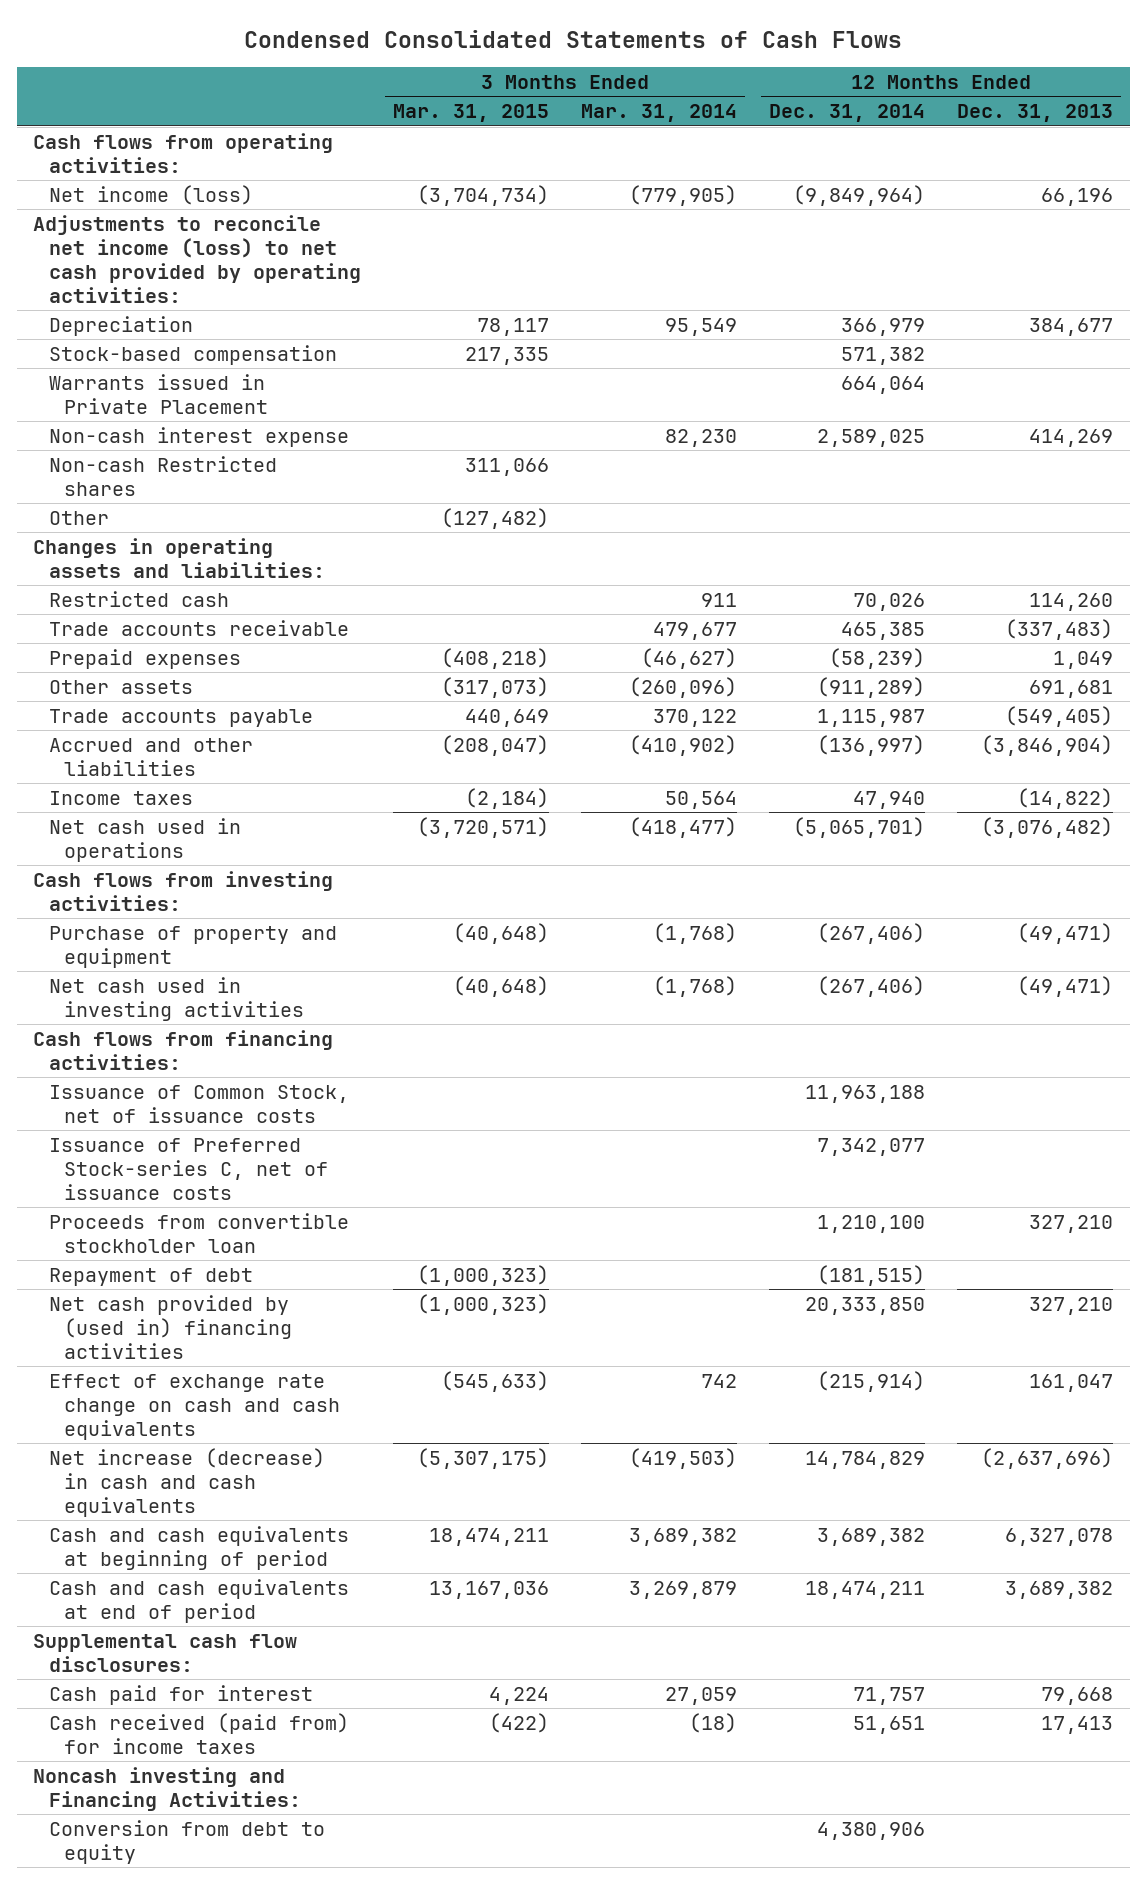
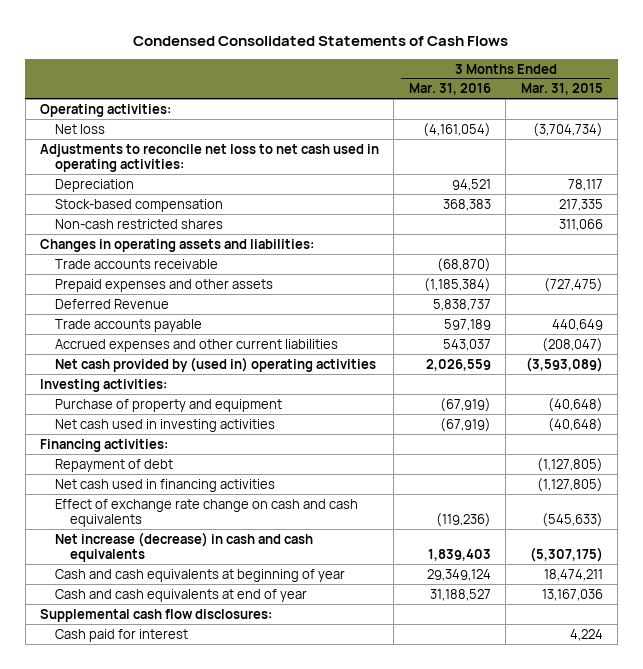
- | 3 Months Ended Mar. 31, 2015 | 3 Months Ended Mar. 31, 2014 | 12 Months Ended Dec. 31, 2014 | 12 Months Ended Dec. 31, 2013
+ | 3 Months Ended Mar. 31, 2016 | 3 Months Ended Mar. 31, 2015
- Cash flows from operating activities:
- Net income (loss) | (3,704,734) | (779,905) | (9,849,964) | 66,196
- Adjustments to reconcile net income (loss) to net cash provided by operating activities:
+ Operating activities:
+ Net loss | (4,161,054) | (3,704,734)
+ Adjustments to reconcile net loss to net cash used in operating activities:
- Warrants issued in Private Placement | | | 664,064 |
- Non-cash interest expense | | 82,230 | 2,589,025 | 414,269
- Non-cash Restricted shares | 311,066 | | |
- Other | (127,482) | | |
+ Non-cash restricted shares | | 311,066
- Restricted cash | | 911 | 70,026 | 114,260
- Prepaid expenses | (408,218) | (46,627) | (58,239) | 1,049
- Other assets | (317,073) | (260,096) | (911,289) | 691,681
+ Prepaid expenses and other assets | (1,185,384) | (727,475)
+ Deferred Revenue | 5,838,737 |
- Accrued and other liabilities | (208,047) | (410,902) | (136,997) | (3,846,904)
- Income taxes | (2,184) | 50,564 | 47,940 | (14,822)
- Net cash used in operations | (3,720,571) | (418,477) | (5,065,701) | (3,076,482)
- Cash flows from investing activities:
+ Accrued expenses and other current liabilities | 543,037 | (208,047)
+ Net cash provided by (used in) operating activities | 2,026,559 | (3,593,089)
+ Investing activities:
- Cash flows from financing activities:
- Issuance of Common Stock, net of issuance costs | | | 11,963,188 |
- Issuance of Preferred Stock-series C, net of issuance costs | | | 7,342,077 |
- Proceeds from convertible stockholder loan | | | 1,210,100 | 327,210
- Repayment of debt | (1,000,323) | | (181,515) |
- Net cash provided by (used in) financing activities | (1,000,323) | | 20,333,850 | 327,210
+ Financing activities:
+ Repayment of debt | | (1,127,805)
+ Net cash used in financing activities | | (1,127,805)
- Cash and cash equivalents at beginning of period | 18,474,211 | 3,689,382 | 3,689,382 | 6,327,078
- Cash and cash equivalents at end of period | 13,167,036 | 3,269,879 | 18,474,211 | 3,689,382
+ Cash and cash equivalents at beginning of year | 29,349,124 | 18,474,211
+ Cash and cash equivalents at end of year | 31,188,527 | 13,167,036
- Cash received (paid from) for income taxes | (422) | (18) | 51,651 | 17,413
- Noncash investing and Financing Activities:
- Conversion from debt to equity | | | 4,380,906 |

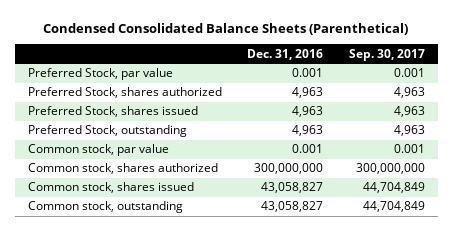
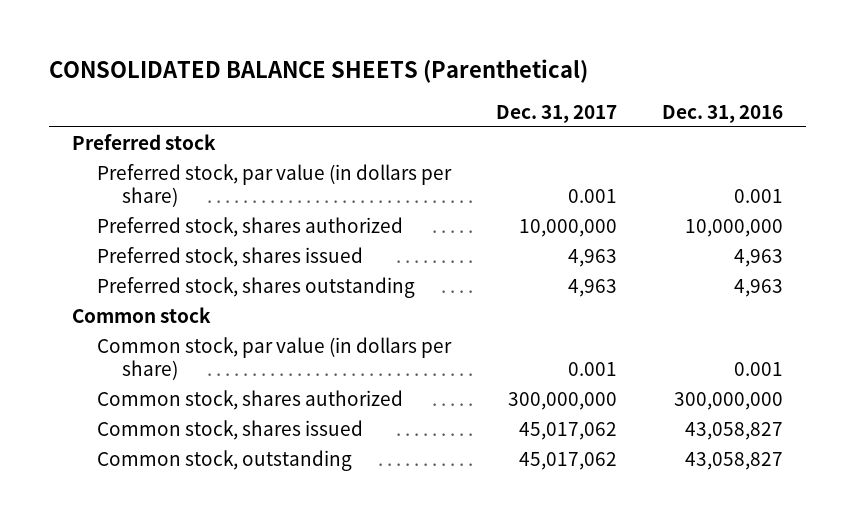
- Condensed Consolidated Balance Sheets (Parenthetical)
+ CONSOLIDATED BALANCE SHEETS (Parenthetical)
- | Dec. 31, 2016 | Sep. 30, 2017
+ | Dec. 31, 2017 | Dec. 31, 2016
- Preferred Stock, par value | 0.001 | 0.001
- Preferred Stock, shares authorized | 4,963 | 4,963
- Preferred Stock, shares issued | 4,963 | 4,963
- Preferred Stock, outstanding | 4,963 | 4,963
- Common stock, par value | 0.001 | 0.001
+ Preferred stock
+ Preferred stock, par value (in dollars per share) | 0.001 | 0.001
+ Preferred stock, shares authorized | 10,000,000 | 10,000,000
+ Preferred stock, shares issued | 4,963 | 4,963
+ Preferred stock, shares outstanding | 4,963 | 4,963
+ Common stock
+ Common stock, par value (in dollars per share) | 0.001 | 0.001

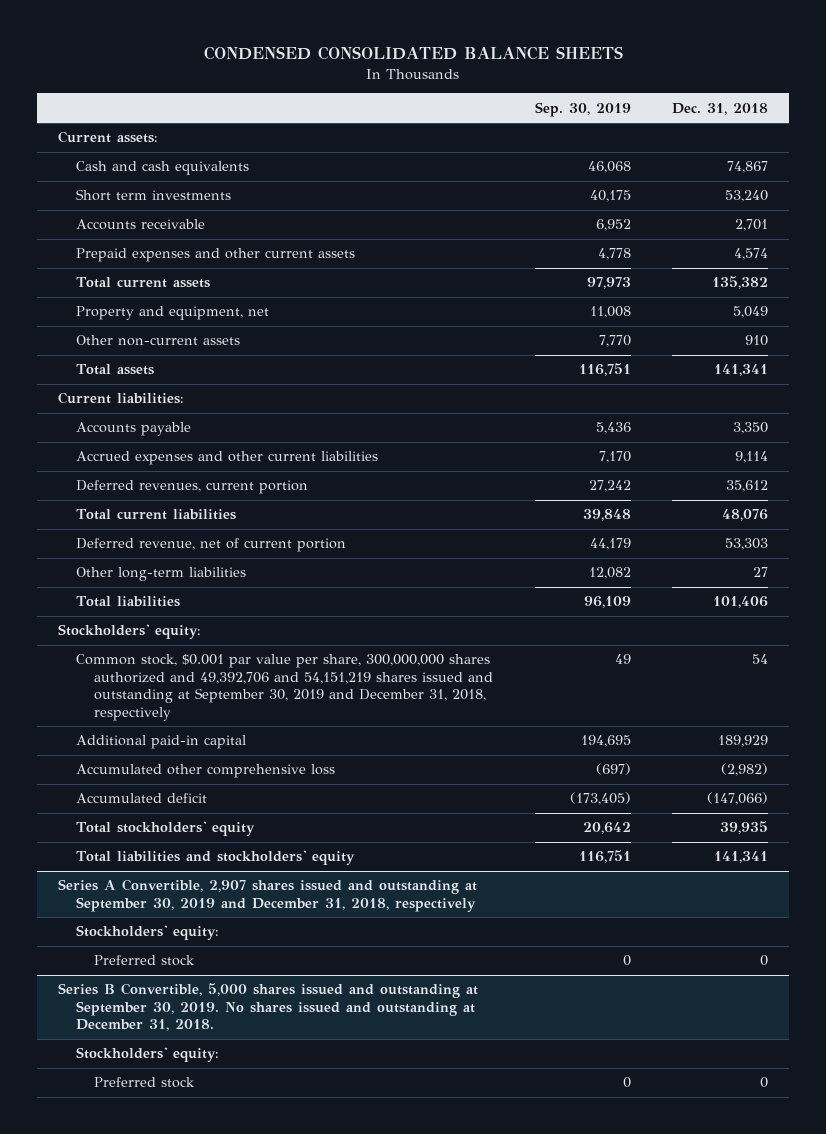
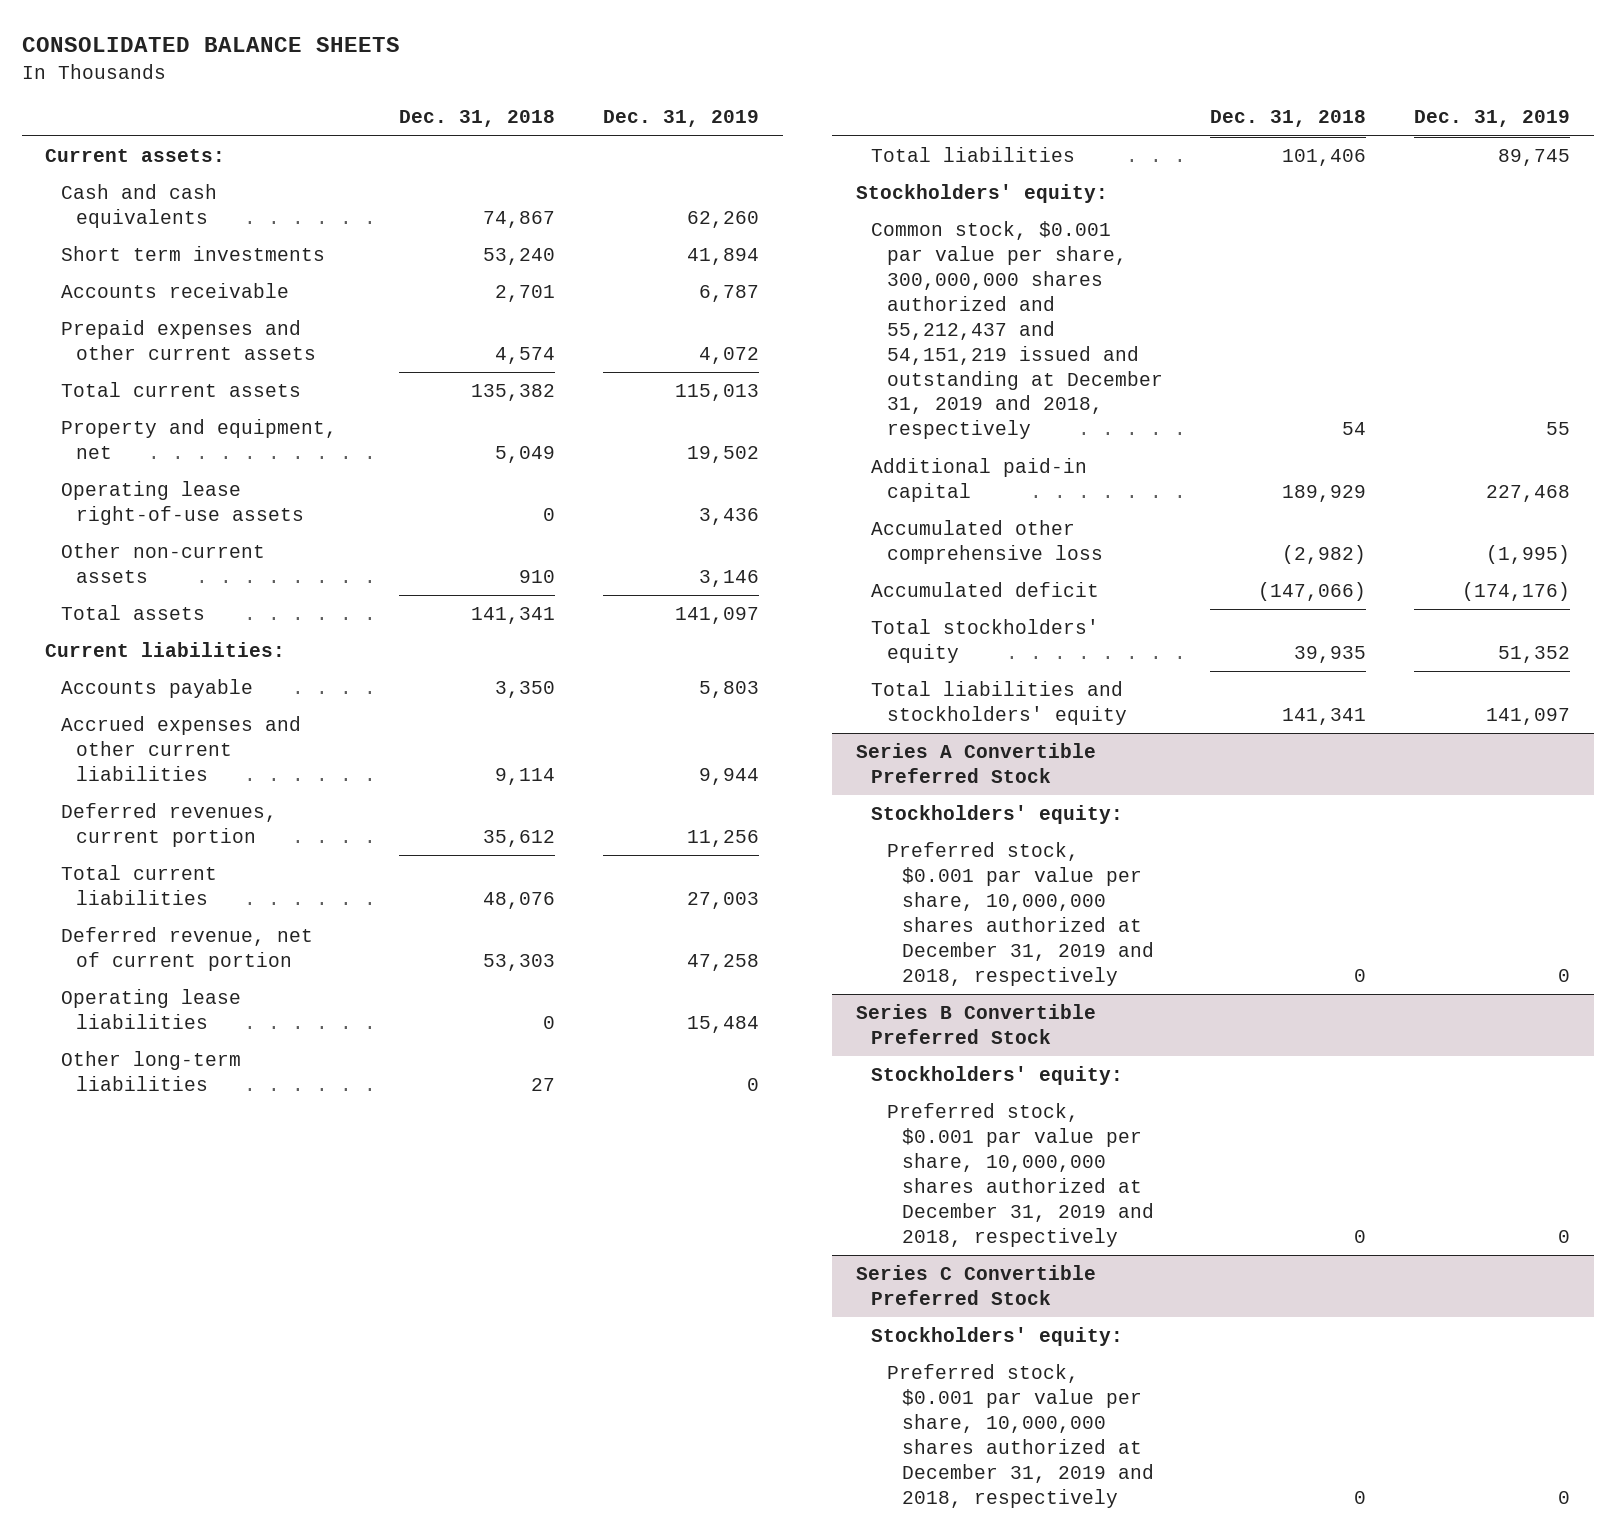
- CONDENSED CONSOLIDATED BALANCE SHEETS
+ CONSOLIDATED BALANCE SHEETS
- | Sep. 30, 2019 | Dec. 31, 2018
+ | Dec. 31, 2018 | Dec. 31, 2019
+ Operating lease right-of-use assets | 0 | 3,436
+ Operating lease liabilities | 0 | 15,484
- Common stock, $0.001 par value per share, 300,000,000 shares authorized and 49,392,706 and 54,151,219 shares issued and outstanding at September 30, 2019 and December 31, 2018, respectively | 49 | 54
+ Common stock, $0.001 par value per share, 300,000,000 shares authorized and 55,212,437 and 54,151,219 issued and outstanding at December 31, 2019 and 2018, respectively | 54 | 55
- Series A Convertible, 2,907 shares issued and outstanding at September 30, 2019 and December 31, 2018, respectively
+ Series A Convertible Preferred Stock
- Preferred stock | 0 | 0
- Series B Convertible, 5,000 shares issued and outstanding at September 30, 2019. No shares issued and outstanding at December 31, 2018.
+ Preferred stock, $0.001 par value per share, 10,000,000 shares authorized at December 31, 2019 and 2018, respectively | 0 | 0
+ Series B Convertible Preferred Stock
- Preferred stock | 0 | 0
+ Preferred stock, $0.001 par value per share, 10,000,000 shares authorized at December 31, 2019 and 2018, respectively | 0 | 0
+ Series C Convertible Preferred Stock
+ Stockholders' equity:
+ Preferred stock, $0.001 par value per share, 10,000,000 shares authorized at December 31, 2019 and 2018, respectively | 0 | 0

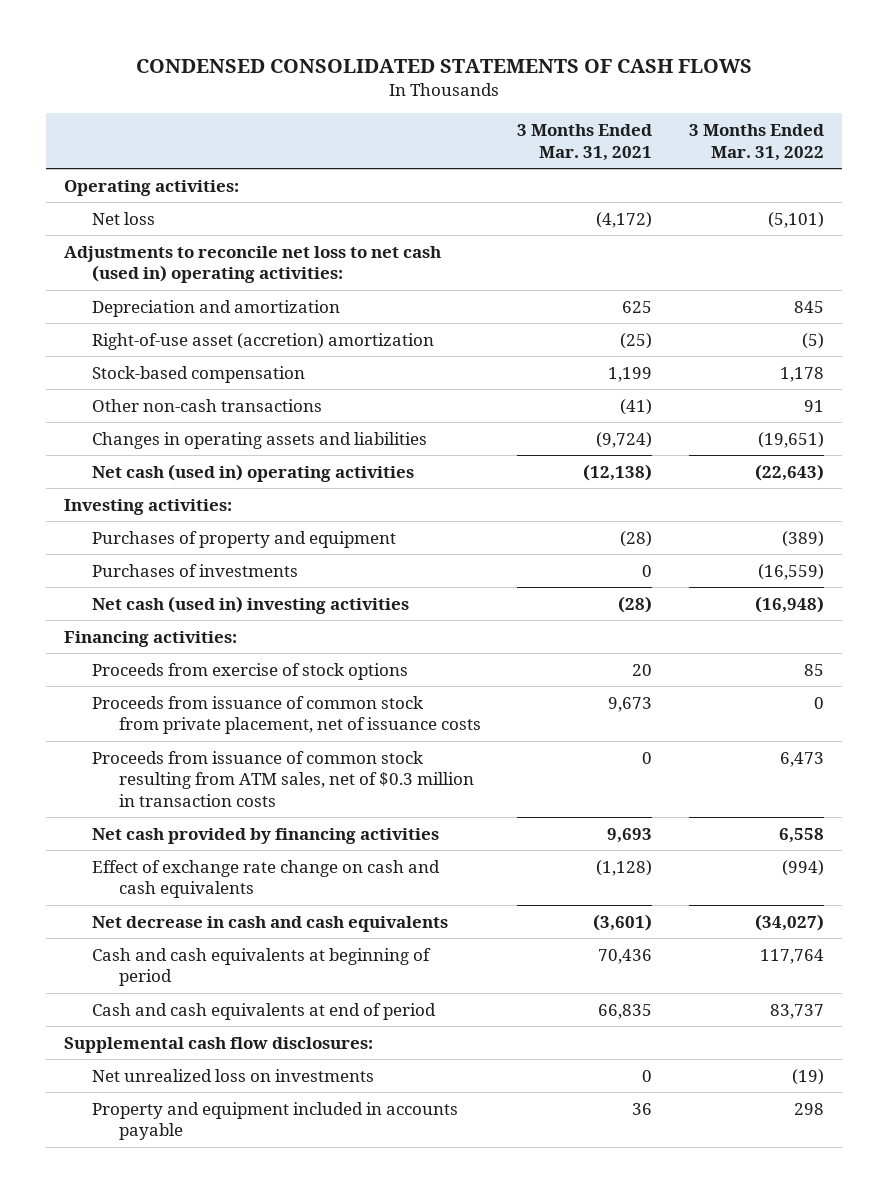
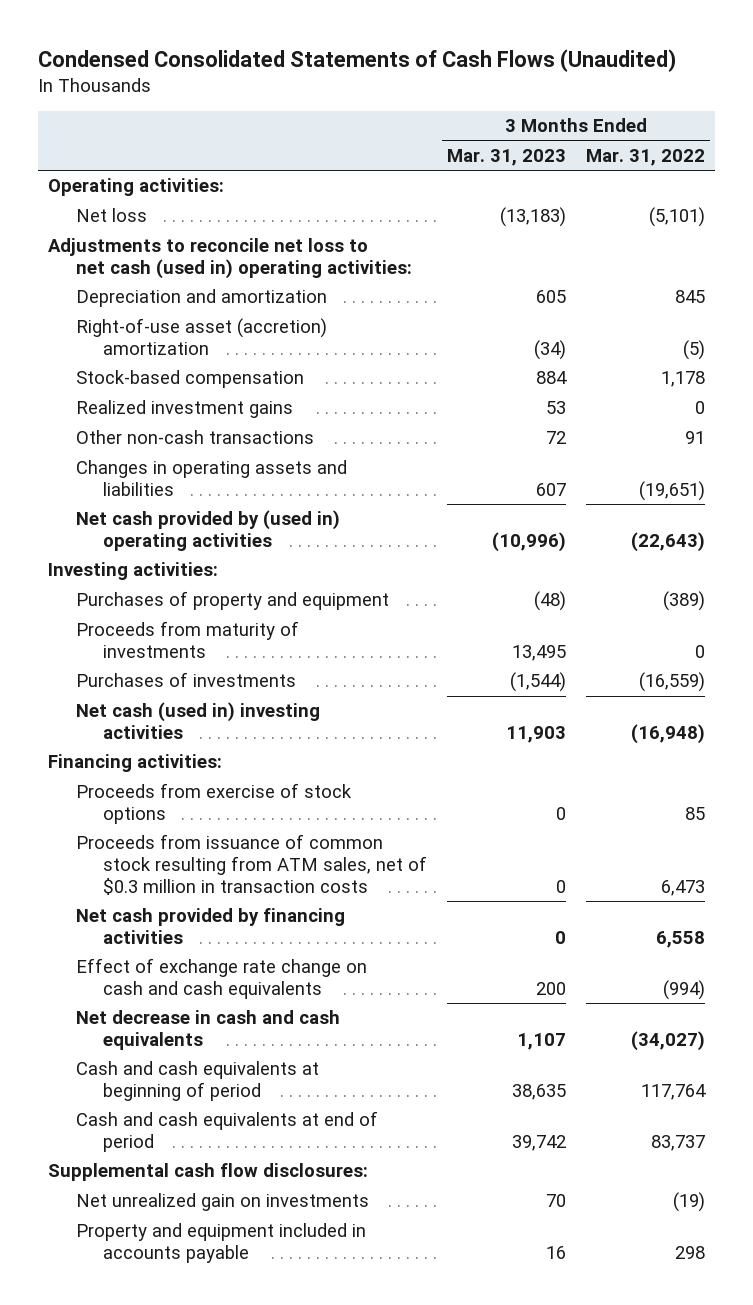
- CONDENSED CONSOLIDATED STATEMENTS OF CASH FLOWS
+ Condensed Consolidated Statements of Cash Flows (Unaudited)
- | 3 Months Ended Mar. 31, 2021 | 3 Months Ended Mar. 31, 2022
+ | 3 Months Ended Mar. 31, 2023 | 3 Months Ended Mar. 31, 2022
+ Realized investment gains | 53 | 0
- Net cash (used in) operating activities | (12,138) | (22,643)
+ Net cash provided by (used in) operating activities | (10,996) | (22,643)
+ Proceeds from maturity of investments | 13,495 | 0
- Proceeds from issuance of common stock from private placement, net of issuance costs | 9,673 | 0
- Net unrealized loss on investments | 0 | (19)
+ Net unrealized gain on investments | 70 | (19)

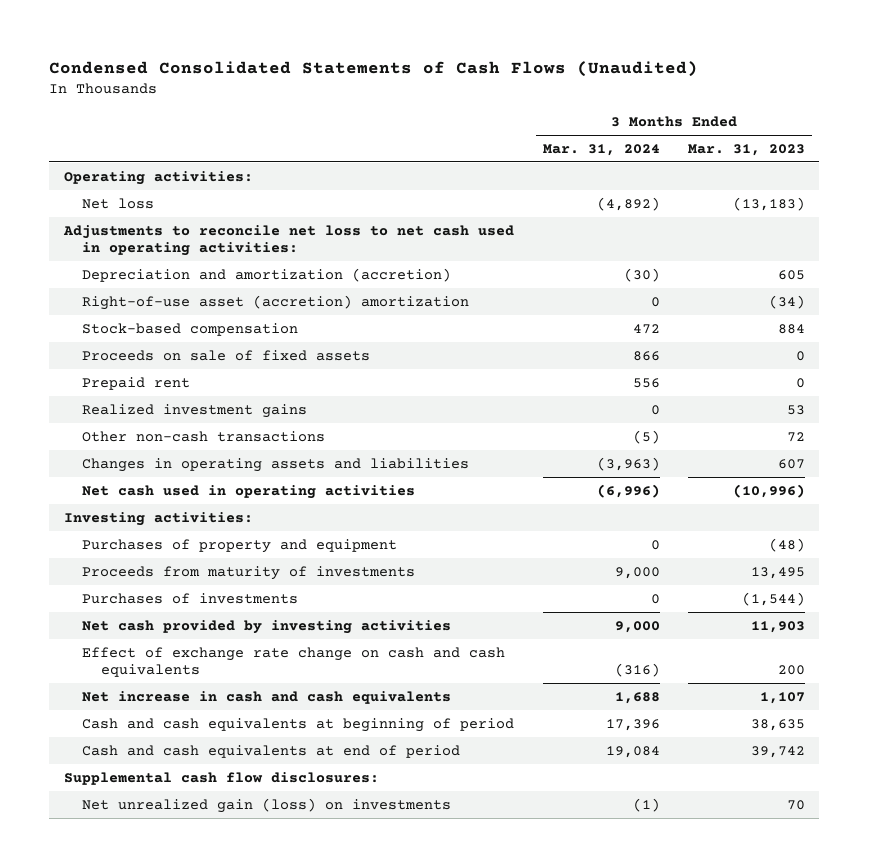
- | 3 Months Ended Mar. 31, 2023 | 3 Months Ended Mar. 31, 2022
+ | 3 Months Ended Mar. 31, 2024 | 3 Months Ended Mar. 31, 2023
- Adjustments to reconcile net loss to net cash (used in) operating activities:
- Depreciation and amortization | 605 | 845
+ Adjustments to reconcile net loss to net cash used in operating activities:
+ Depreciation and amortization (accretion) | (30) | 605
+ Proceeds on sale of fixed assets | 866 | 0
+ Prepaid rent | 556 | 0
- Net cash provided by (used in) operating activities | (10,996) | (22,643)
+ Net cash used in operating activities | (6,996) | (10,996)
- Net cash (used in) investing activities | 11,903 | (16,948)
- Financing activities:
- Proceeds from exercise of stock options | 0 | 85
- Proceeds from issuance of common stock resulting from ATM sales, net of $0.3 million in transaction costs | 0 | 6,473
- Net cash provided by financing activities | 0 | 6,558
+ Net cash provided by investing activities | 9,000 | 11,903
- Net decrease in cash and cash equivalents | 1,107 | (34,027)
+ Net increase in cash and cash equivalents | 1,688 | 1,107
- Net unrealized gain on investments | 70 | (19)
- Property and equipment included in accounts payable | 16 | 298
+ Net unrealized gain (loss) on investments | (1) | 70

